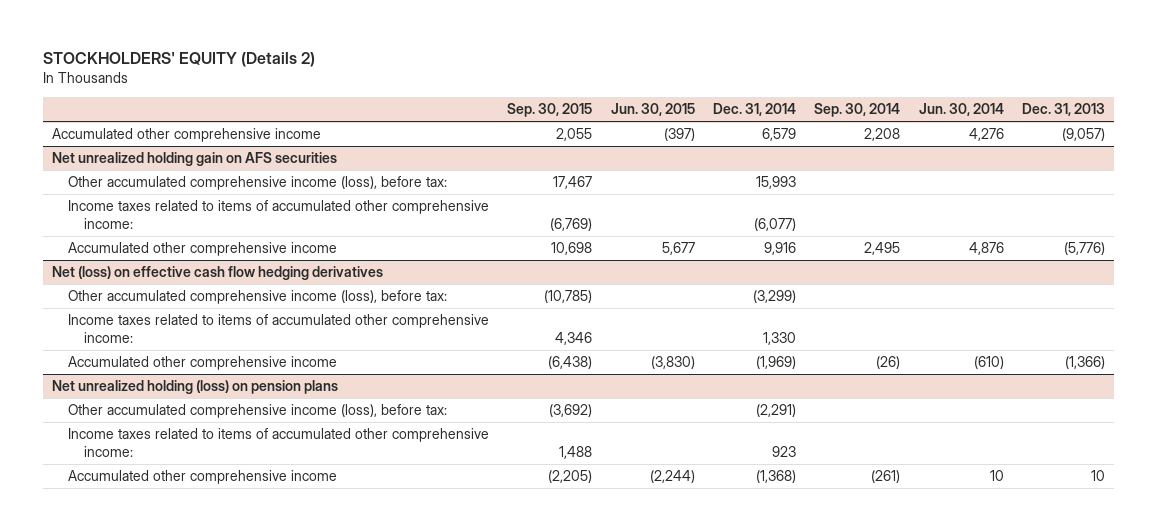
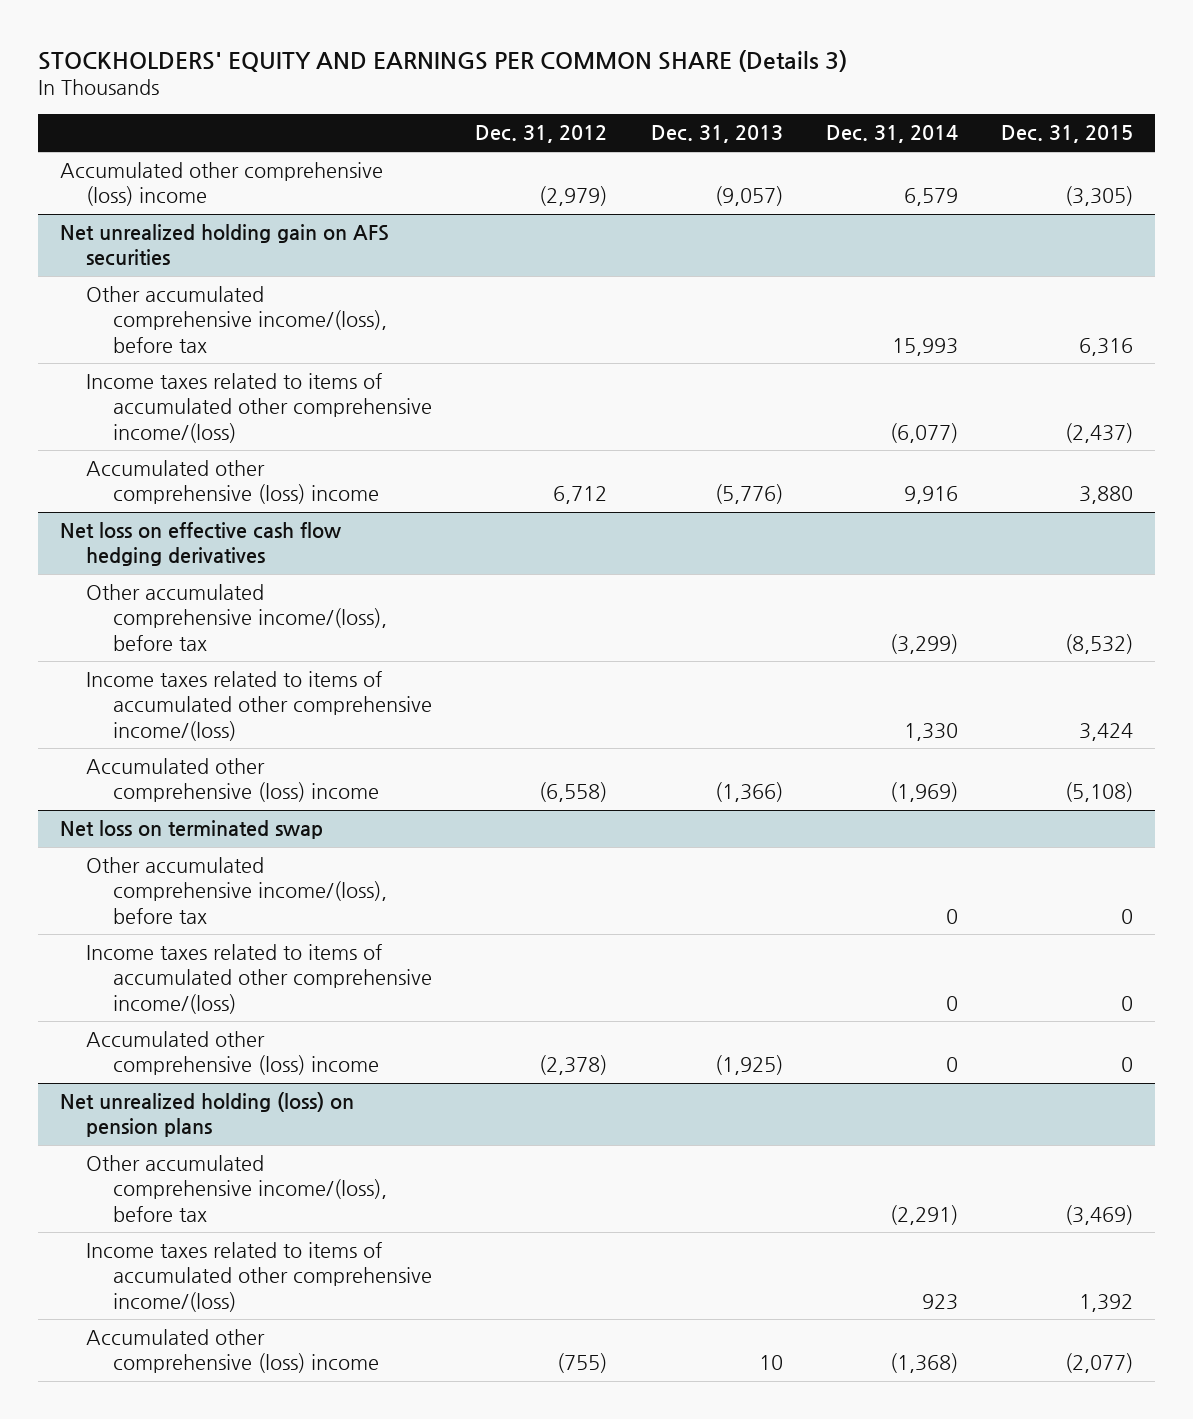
- STOCKHOLDERS' EQUITY (Details 2)
+ STOCKHOLDERS' EQUITY AND EARNINGS PER COMMON SHARE (Details 3)
- | Sep. 30, 2015 | Jun. 30, 2015 | Dec. 31, 2014 | Sep. 30, 2014 | Jun. 30, 2014 | Dec. 31, 2013
+ | Dec. 31, 2012 | Dec. 31, 2013 | Dec. 31, 2014 | Dec. 31, 2015
- Accumulated other comprehensive income | 2,055 | (397) | 6,579 | 2,208 | 4,276 | (9,057)
+ Accumulated other comprehensive (loss) income | (2,979) | (9,057) | 6,579 | (3,305)
@ Net unrealized holding gain on AFS securities
- Other accumulated comprehensive income (loss), before tax: | 17,467 | | 15,993 | | |
- Income taxes related to items of accumulated other comprehensive income: | (6,769) | | (6,077) | | |
- Accumulated other comprehensive income | 10,698 | 5,677 | 9,916 | 2,495 | 4,876 | (5,776)
- Net (loss) on effective cash flow hedging derivatives
- Other accumulated comprehensive income (loss), before tax: | (10,785) | | (3,299) | | |
- Income taxes related to items of accumulated other comprehensive income: | 4,346 | | 1,330 | | |
- Accumulated other comprehensive income | (6,438) | (3,830) | (1,969) | (26) | (610) | (1,366)
@ Net unrealized holding gain on AFS securities
+ Other accumulated comprehensive income/(loss), before tax | | | 15,993 | 6,316
+ Income taxes related to items of accumulated other comprehensive income/(loss) | | | (6,077) | (2,437)
+ Accumulated other comprehensive (loss) income | 6,712 | (5,776) | 9,916 | 3,880
+ Net loss on effective cash flow hedging derivatives
+ Other accumulated comprehensive income/(loss), before tax | | | (3,299) | (8,532)
+ Income taxes related to items of accumulated other comprehensive income/(loss) | | | 1,330 | 3,424
+ Accumulated other comprehensive (loss) income | (6,558) | (1,366) | (1,969) | (5,108)
+ Net loss on terminated swap
+ Other accumulated comprehensive income/(loss), before tax | | | 0 | 0
+ Income taxes related to items of accumulated other comprehensive income/(loss) | | | 0 | 0
+ Accumulated other comprehensive (loss) income | (2,378) | (1,925) | 0 | 0
@ Net unrealized holding (loss) on pension plans
- Other accumulated comprehensive income (loss), before tax: | (3,692) | | (2,291) | | |
- Income taxes related to items of accumulated other comprehensive income: | 1,488 | | 923 | | |
- Accumulated other comprehensive income | (2,205) | (2,244) | (1,368) | (261) | 10 | 10
+ Other accumulated comprehensive income/(loss), before tax | | | (2,291) | (3,469)
+ Income taxes related to items of accumulated other comprehensive income/(loss) | | | 923 | 1,392
+ Accumulated other comprehensive (loss) income | (755) | 10 | (1,368) | (2,077)

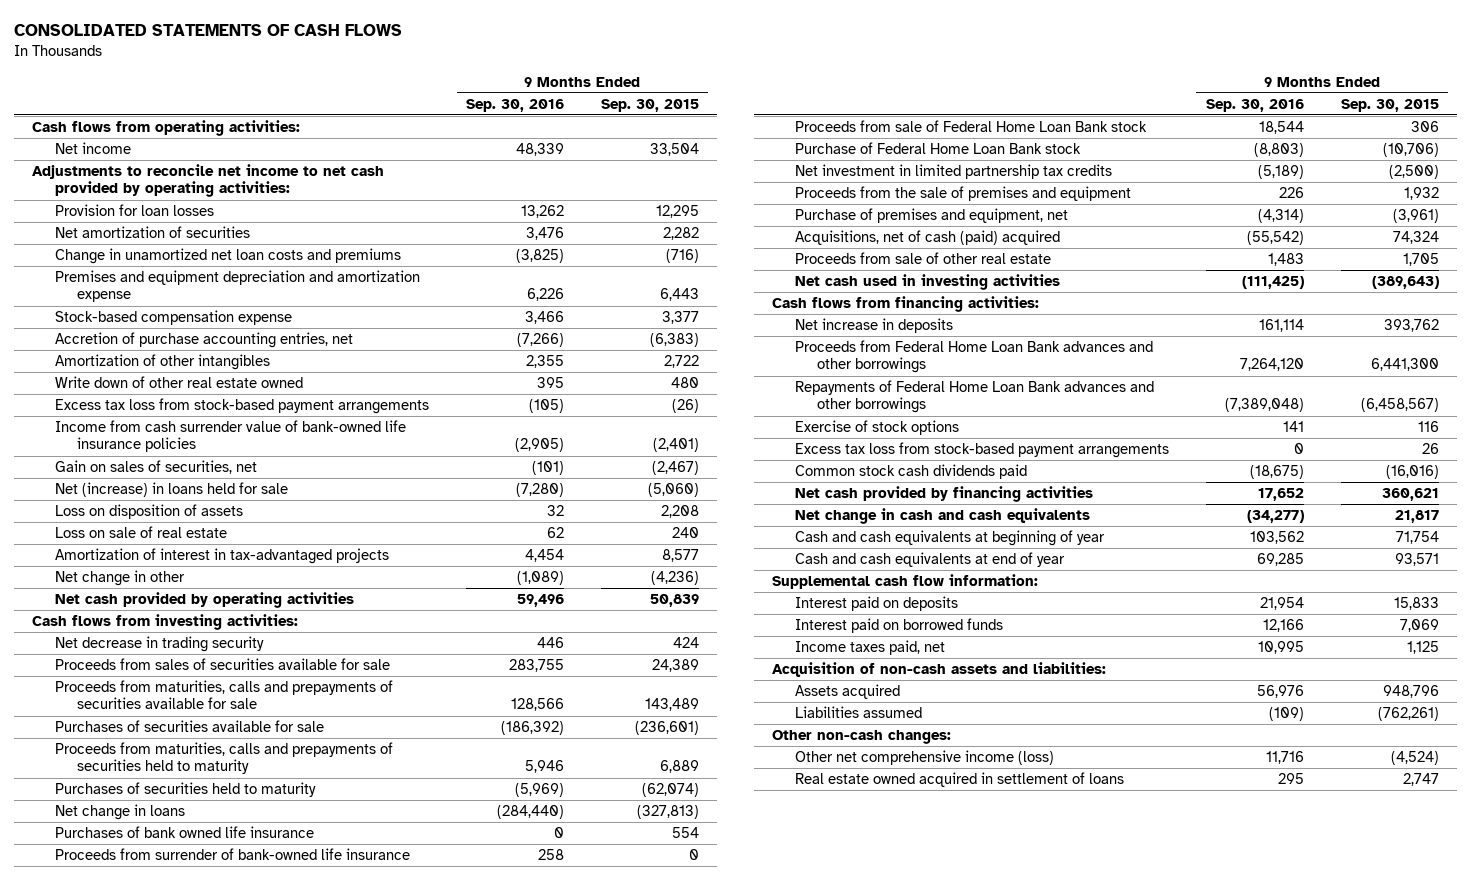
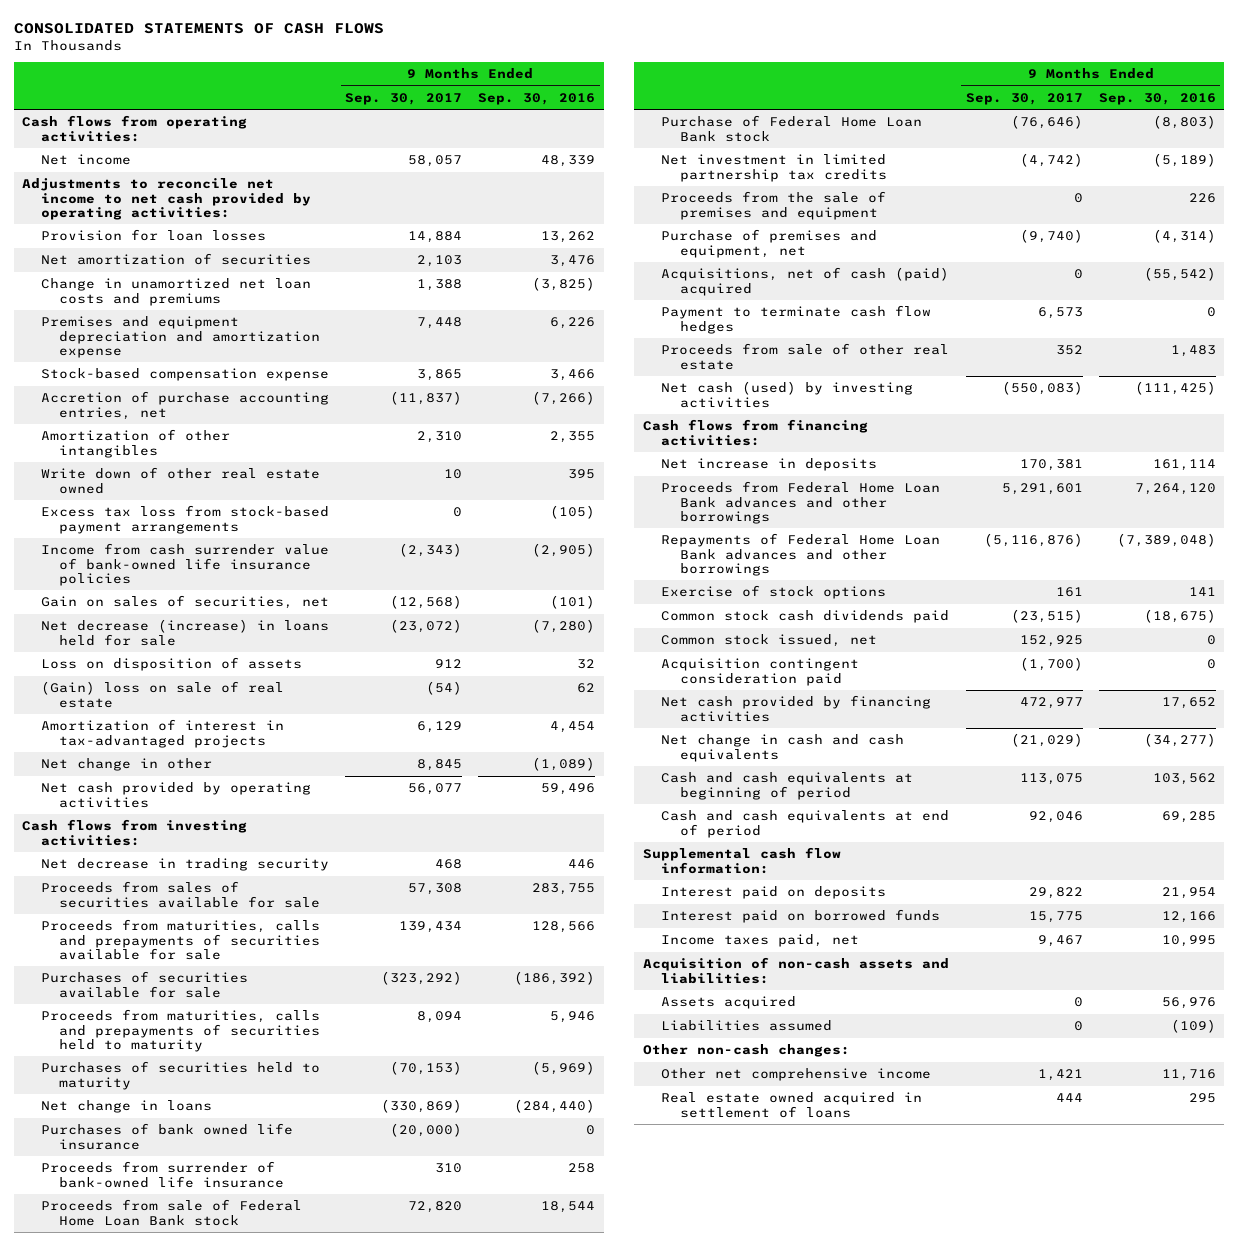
- | 9 Months Ended Sep. 30, 2016 | 9 Months Ended Sep. 30, 2015
+ | 9 Months Ended Sep. 30, 2017 | 9 Months Ended Sep. 30, 2016
- Net (increase) in loans held for sale | (7,280) | (5,060)
+ Net decrease (increase) in loans held for sale | (23,072) | (7,280)
- Loss on sale of real estate | 62 | 240
+ (Gain) loss on sale of real estate | (54) | 62
+ Payment to terminate cash flow hedges | 6,573 | 0
- Net cash used in investing activities | (111,425) | (389,643)
+ Net cash (used) by investing activities | (550,083) | (111,425)
- Excess tax loss from stock-based payment arrangements | 0 | 26
+ Common stock issued, net | 152,925 | 0
+ Acquisition contingent consideration paid | (1,700) | 0
- Cash and cash equivalents at beginning of year | 103,562 | 71,754
- Cash and cash equivalents at end of year | 69,285 | 93,571
+ Cash and cash equivalents at beginning of period | 113,075 | 103,562
+ Cash and cash equivalents at end of period | 92,046 | 69,285
- Other net comprehensive income (loss) | 11,716 | (4,524)
+ Other net comprehensive income | 1,421 | 11,716

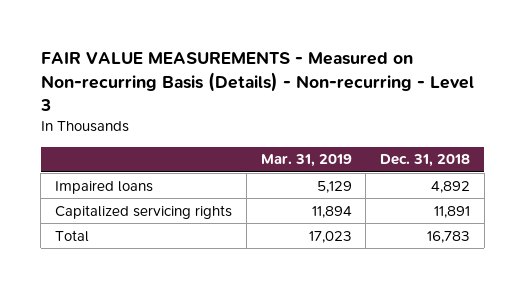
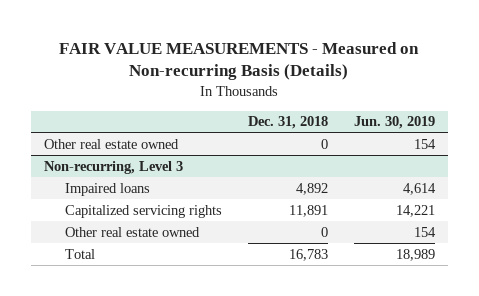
- FAIR VALUE MEASUREMENTS - Measured on Non-recurring Basis (Details) - Non-recurring - Level 3
+ FAIR VALUE MEASUREMENTS - Measured on Non-recurring Basis (Details)
- | Mar. 31, 2019 | Dec. 31, 2018
+ | Dec. 31, 2018 | Jun. 30, 2019
+ Other real estate owned | 0 | 154
+ Non-recurring, Level 3
+ Other real estate owned | 0 | 154

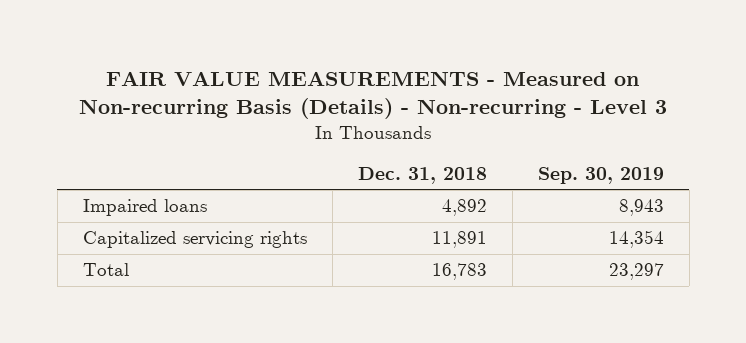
- FAIR VALUE MEASUREMENTS - Measured on Non-recurring Basis (Details)
+ FAIR VALUE MEASUREMENTS - Measured on Non-recurring Basis (Details) - Non-recurring - Level 3
- | Dec. 31, 2018 | Jun. 30, 2019
+ | Dec. 31, 2018 | Sep. 30, 2019
- Other real estate owned | 0 | 154
- Non-recurring, Level 3
- Other real estate owned | 0 | 154

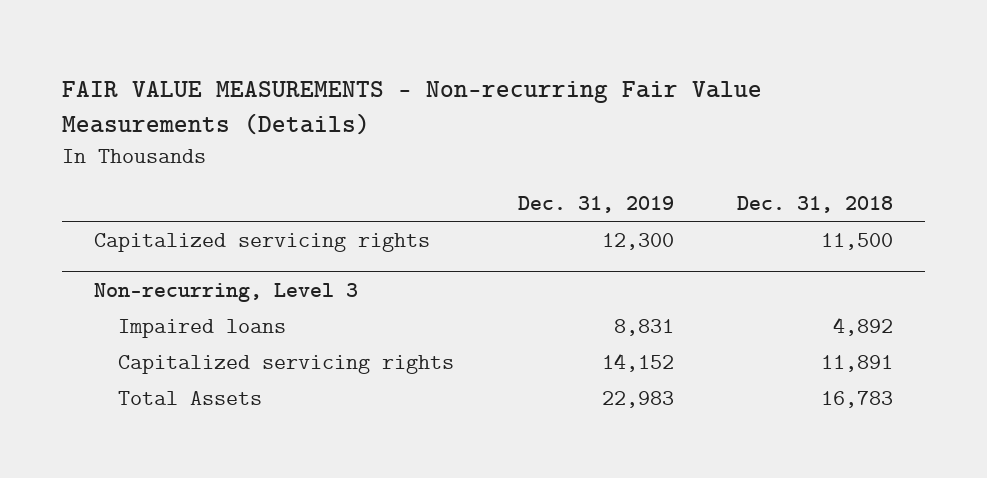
- FAIR VALUE MEASUREMENTS - Measured on Non-recurring Basis (Details) - Non-recurring - Level 3
+ FAIR VALUE MEASUREMENTS - Non-recurring Fair Value Measurements (Details)
- | Dec. 31, 2018 | Sep. 30, 2019
+ | Dec. 31, 2019 | Dec. 31, 2018
+ Capitalized servicing rights | 12,300 | 11,500
+ Non-recurring, Level 3
- Total | 16,783 | 23,297
+ Total Assets | 22,983 | 16,783

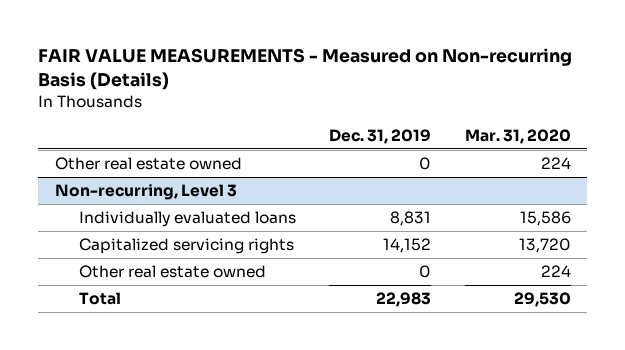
- FAIR VALUE MEASUREMENTS - Non-recurring Fair Value Measurements (Details)
+ FAIR VALUE MEASUREMENTS - Measured on Non-recurring Basis (Details)
- | Dec. 31, 2019 | Dec. 31, 2018
+ | Dec. 31, 2019 | Mar. 31, 2020
- Capitalized servicing rights | 12,300 | 11,500
+ Other real estate owned | 0 | 224
@ Non-recurring, Level 3
- Impaired loans | 8,831 | 4,892
+ Individually evaluated loans | 8,831 | 15,586
- Total Assets | 22,983 | 16,783
+ Other real estate owned | 0 | 224
+ Total | 22,983 | 29,530

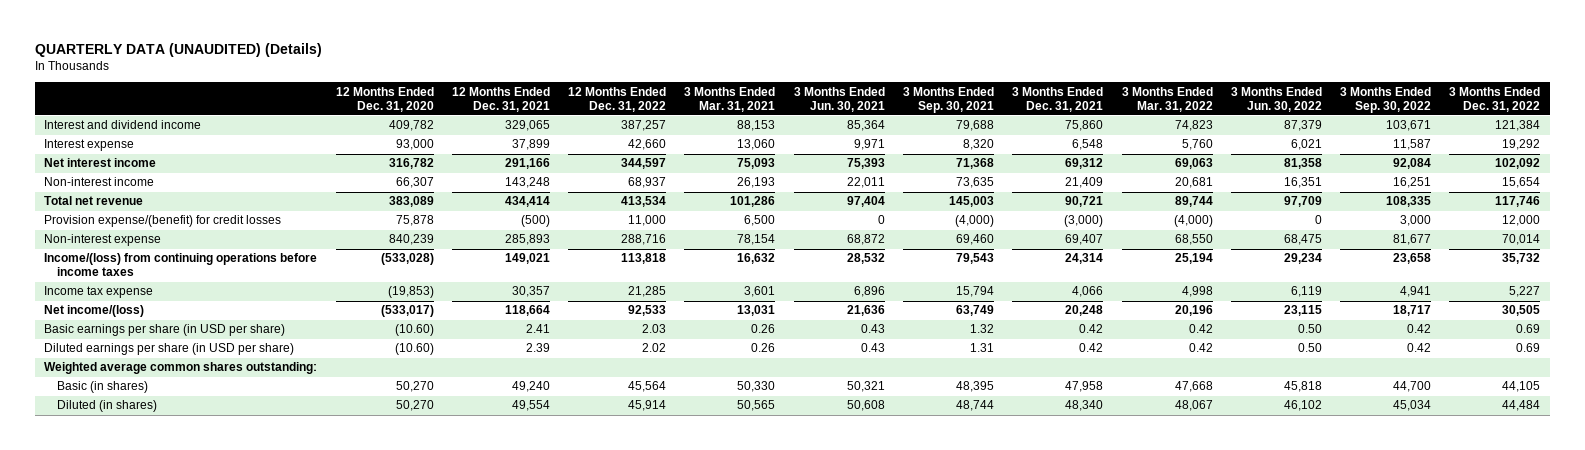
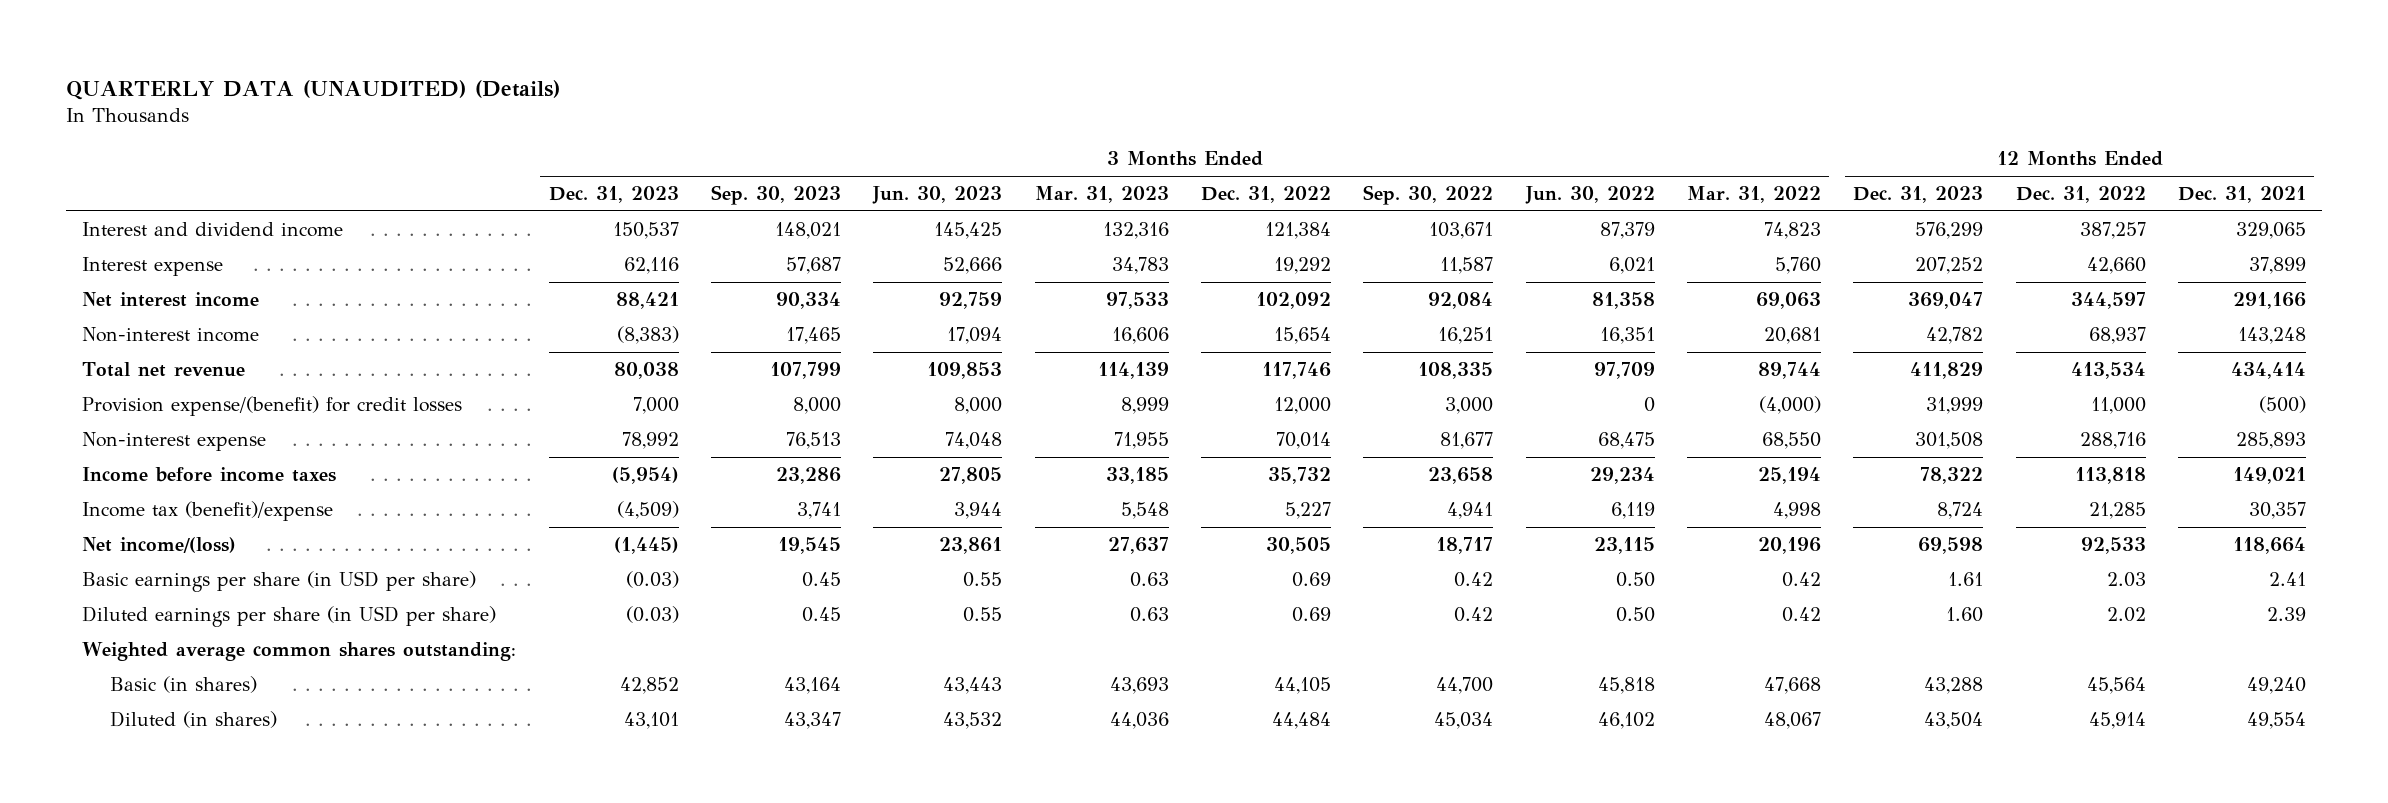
- | 12 Months Ended Dec. 31, 2020 | 12 Months Ended Dec. 31, 2021 | 12 Months Ended Dec. 31, 2022 | 3 Months Ended Mar. 31, 2021 | 3 Months Ended Jun. 30, 2021 | 3 Months Ended Sep. 30, 2021 | 3 Months Ended Dec. 31, 2021 | 3 Months Ended Mar. 31, 2022 | 3 Months Ended Jun. 30, 2022 | 3 Months Ended Sep. 30, 2022 | 3 Months Ended Dec. 31, 2022
+ | 3 Months Ended Dec. 31, 2023 | 3 Months Ended Sep. 30, 2023 | 3 Months Ended Jun. 30, 2023 | 3 Months Ended Mar. 31, 2023 | 3 Months Ended Dec. 31, 2022 | 3 Months Ended Sep. 30, 2022 | 3 Months Ended Jun. 30, 2022 | 3 Months Ended Mar. 31, 2022 | 12 Months Ended Dec. 31, 2023 | 12 Months Ended Dec. 31, 2022 | 12 Months Ended Dec. 31, 2021
- Income/(loss) from continuing operations before income taxes | (533,028) | 149,021 | 113,818 | 16,632 | 28,532 | 79,543 | 24,314 | 25,194 | 29,234 | 23,658 | 35,732
- Income tax expense | (19,853) | 30,357 | 21,285 | 3,601 | 6,896 | 15,794 | 4,066 | 4,998 | 6,119 | 4,941 | 5,227
+ Income before income taxes | (5,954) | 23,286 | 27,805 | 33,185 | 35,732 | 23,658 | 29,234 | 25,194 | 78,322 | 113,818 | 149,021
+ Income tax (benefit)/expense | (4,509) | 3,741 | 3,944 | 5,548 | 5,227 | 4,941 | 6,119 | 4,998 | 8,724 | 21,285 | 30,357

